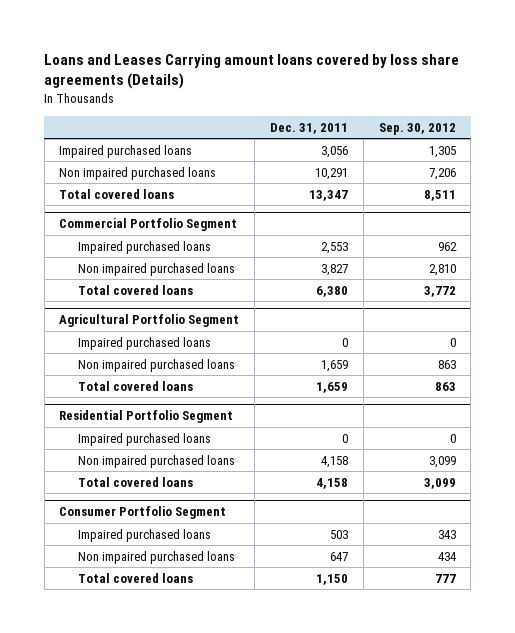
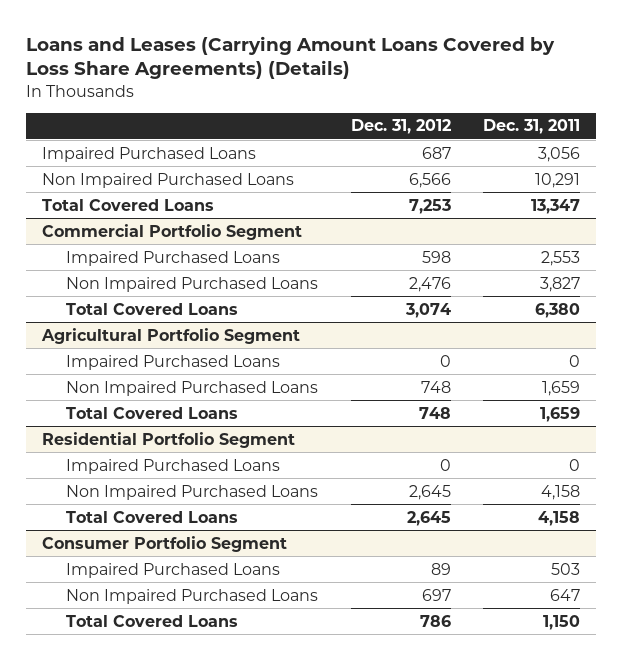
- Loans and Leases Carrying amount loans covered by loss share agreements (Details)
+ Loans and Leases (Carrying Amount Loans Covered by Loss Share Agreements) (Details)
- | Dec. 31, 2011 | Sep. 30, 2012
+ | Dec. 31, 2012 | Dec. 31, 2011
- Impaired purchased loans | 3,056 | 1,305
- Non impaired purchased loans | 10,291 | 7,206
- Total covered loans | 13,347 | 8,511
+ Impaired Purchased Loans | 687 | 3,056
+ Non Impaired Purchased Loans | 6,566 | 10,291
+ Total Covered Loans | 7,253 | 13,347
@ Commercial Portfolio Segment
- Impaired purchased loans | 2,553 | 962
- Non impaired purchased loans | 3,827 | 2,810
- Total covered loans | 6,380 | 3,772
+ Impaired Purchased Loans | 598 | 2,553
+ Non Impaired Purchased Loans | 2,476 | 3,827
+ Total Covered Loans | 3,074 | 6,380
@ Agricultural Portfolio Segment
- Impaired purchased loans | 0 | 0
- Non impaired purchased loans | 1,659 | 863
- Total covered loans | 1,659 | 863
+ Impaired Purchased Loans | 0 | 0
+ Non Impaired Purchased Loans | 748 | 1,659
+ Total Covered Loans | 748 | 1,659
@ Residential Portfolio Segment
- Impaired purchased loans | 0 | 0
- Non impaired purchased loans | 4,158 | 3,099
- Total covered loans | 4,158 | 3,099
+ Impaired Purchased Loans | 0 | 0
+ Non Impaired Purchased Loans | 2,645 | 4,158
+ Total Covered Loans | 2,645 | 4,158
@ Consumer Portfolio Segment
- Impaired purchased loans | 503 | 343
- Non impaired purchased loans | 647 | 434
- Total covered loans | 1,150 | 777
+ Impaired Purchased Loans | 89 | 503
+ Non Impaired Purchased Loans | 697 | 647
+ Total Covered Loans | 786 | 1,150

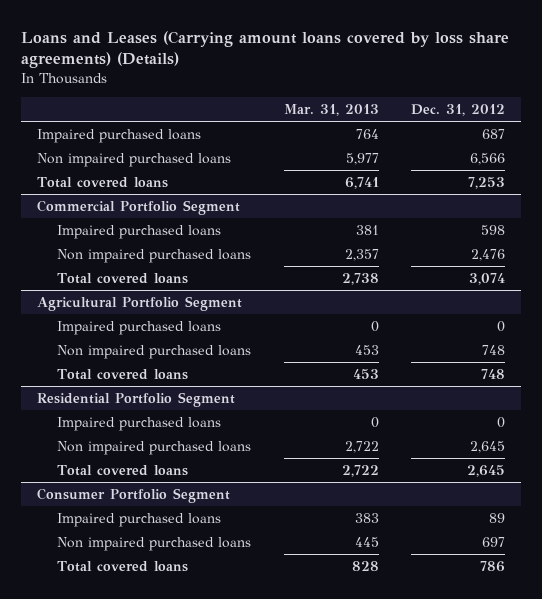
- Loans and Leases (Carrying Amount Loans Covered by Loss Share Agreements) (Details)
+ Loans and Leases (Carrying amount loans covered by loss share agreements) (Details)
- | Dec. 31, 2012 | Dec. 31, 2011
+ | Mar. 31, 2013 | Dec. 31, 2012
- Impaired Purchased Loans | 687 | 3,056
- Non Impaired Purchased Loans | 6,566 | 10,291
- Total Covered Loans | 7,253 | 13,347
+ Impaired purchased loans | 764 | 687
+ Non impaired purchased loans | 5,977 | 6,566
+ Total covered loans | 6,741 | 7,253
@ Commercial Portfolio Segment
- Impaired Purchased Loans | 598 | 2,553
- Non Impaired Purchased Loans | 2,476 | 3,827
- Total Covered Loans | 3,074 | 6,380
+ Impaired purchased loans | 381 | 598
+ Non impaired purchased loans | 2,357 | 2,476
+ Total covered loans | 2,738 | 3,074
@ Agricultural Portfolio Segment
- Impaired Purchased Loans | 0 | 0
- Non Impaired Purchased Loans | 748 | 1,659
- Total Covered Loans | 748 | 1,659
+ Impaired purchased loans | 0 | 0
+ Non impaired purchased loans | 453 | 748
+ Total covered loans | 453 | 748
@ Residential Portfolio Segment
- Impaired Purchased Loans | 0 | 0
- Non Impaired Purchased Loans | 2,645 | 4,158
- Total Covered Loans | 2,645 | 4,158
+ Impaired purchased loans | 0 | 0
+ Non impaired purchased loans | 2,722 | 2,645
+ Total covered loans | 2,722 | 2,645
@ Consumer Portfolio Segment
- Impaired Purchased Loans | 89 | 503
- Non Impaired Purchased Loans | 697 | 647
- Total Covered Loans | 786 | 1,150
+ Impaired purchased loans | 383 | 89
+ Non impaired purchased loans | 445 | 697
+ Total covered loans | 828 | 786

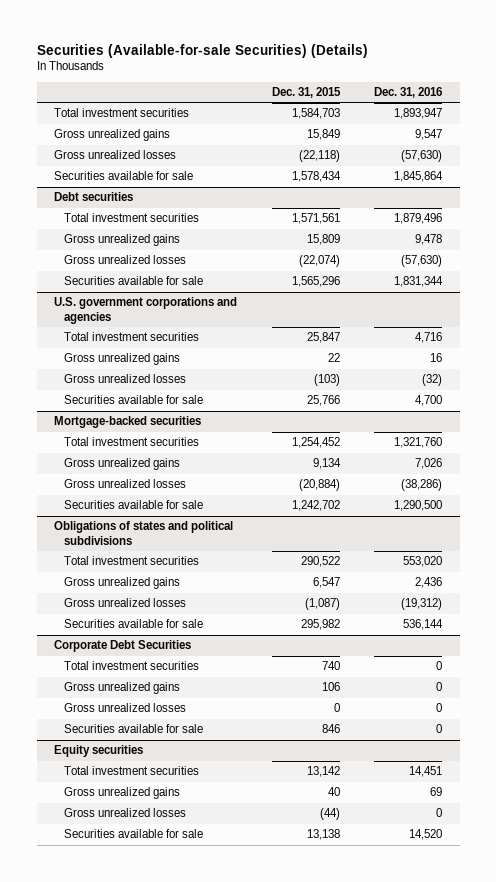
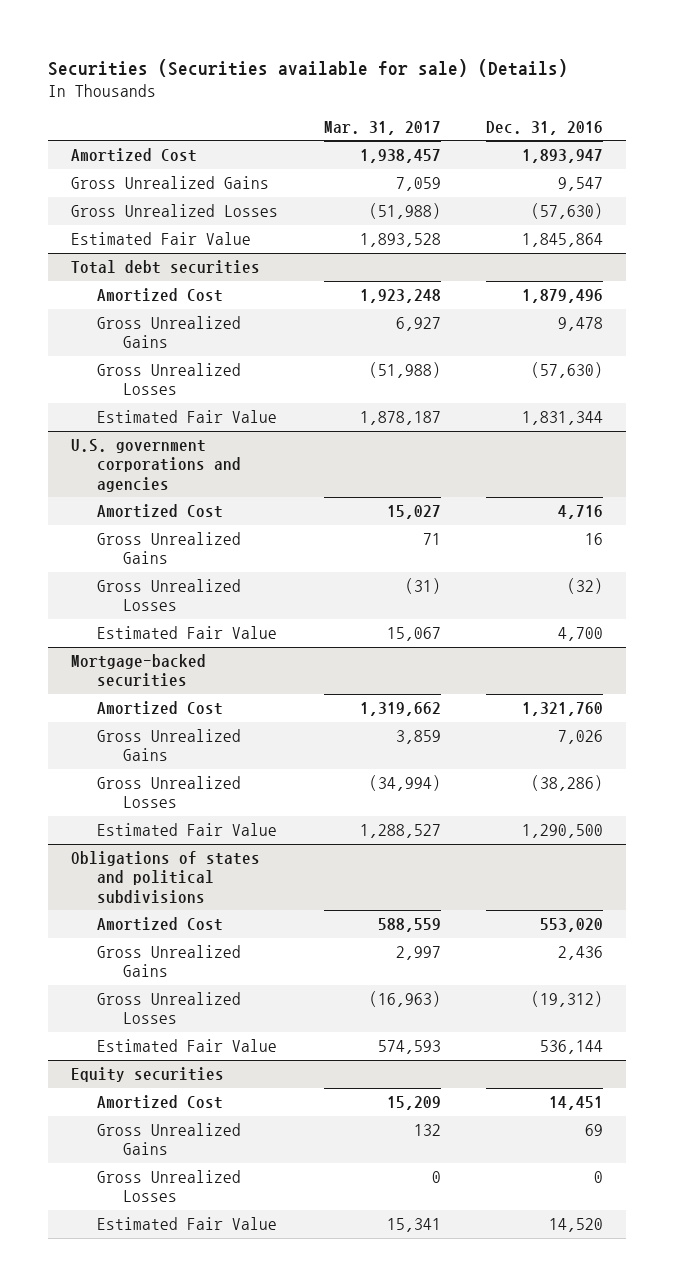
- Securities (Available-for-sale Securities) (Details)
+ Securities (Securities available for sale) (Details)
- | Dec. 31, 2015 | Dec. 31, 2016
+ | Mar. 31, 2017 | Dec. 31, 2016
- Total investment securities | 1,584,703 | 1,893,947
- Gross unrealized gains | 15,849 | 9,547
- Gross unrealized losses | (22,118) | (57,630)
- Securities available for sale | 1,578,434 | 1,845,864
- Debt securities
- Total investment securities | 1,571,561 | 1,879,496
- Gross unrealized gains | 15,809 | 9,478
- Gross unrealized losses | (22,074) | (57,630)
- Securities available for sale | 1,565,296 | 1,831,344
+ Amortized Cost | 1,938,457 | 1,893,947
+ Gross Unrealized Gains | 7,059 | 9,547
+ Gross Unrealized Losses | (51,988) | (57,630)
+ Estimated Fair Value | 1,893,528 | 1,845,864
+ Total debt securities
+ Amortized Cost | 1,923,248 | 1,879,496
+ Gross Unrealized Gains | 6,927 | 9,478
+ Gross Unrealized Losses | (51,988) | (57,630)
+ Estimated Fair Value | 1,878,187 | 1,831,344
@ U.S. government corporations and agencies
- Total investment securities | 25,847 | 4,716
- Gross unrealized gains | 22 | 16
- Gross unrealized losses | (103) | (32)
- Securities available for sale | 25,766 | 4,700
+ Amortized Cost | 15,027 | 4,716
+ Gross Unrealized Gains | 71 | 16
+ Gross Unrealized Losses | (31) | (32)
+ Estimated Fair Value | 15,067 | 4,700
@ Mortgage-backed securities
- Total investment securities | 1,254,452 | 1,321,760
- Gross unrealized gains | 9,134 | 7,026
- Gross unrealized losses | (20,884) | (38,286)
- Securities available for sale | 1,242,702 | 1,290,500
+ Amortized Cost | 1,319,662 | 1,321,760
+ Gross Unrealized Gains | 3,859 | 7,026
+ Gross Unrealized Losses | (34,994) | (38,286)
+ Estimated Fair Value | 1,288,527 | 1,290,500
@ Obligations of states and political subdivisions
- Total investment securities | 290,522 | 553,020
- Gross unrealized gains | 6,547 | 2,436
- Gross unrealized losses | (1,087) | (19,312)
- Securities available for sale | 295,982 | 536,144
- Corporate Debt Securities
- Total investment securities | 740 | 0
- Gross unrealized gains | 106 | 0
- Gross unrealized losses | 0 | 0
- Securities available for sale | 846 | 0
@ Obligations of states and political subdivisions
+ Amortized Cost | 588,559 | 553,020
+ Gross Unrealized Gains | 2,997 | 2,436
+ Gross Unrealized Losses | (16,963) | (19,312)
+ Estimated Fair Value | 574,593 | 536,144
@ Equity securities
- Total investment securities | 13,142 | 14,451
- Gross unrealized gains | 40 | 69
- Gross unrealized losses | (44) | 0
- Securities available for sale | 13,138 | 14,520
+ Amortized Cost | 15,209 | 14,451
+ Gross Unrealized Gains | 132 | 69
+ Gross Unrealized Losses | 0 | 0
+ Estimated Fair Value | 15,341 | 14,520

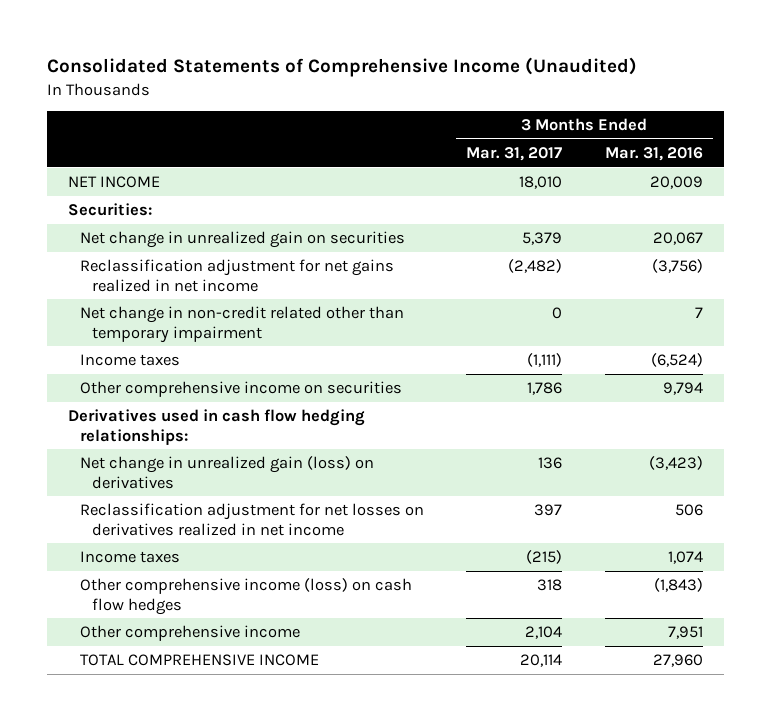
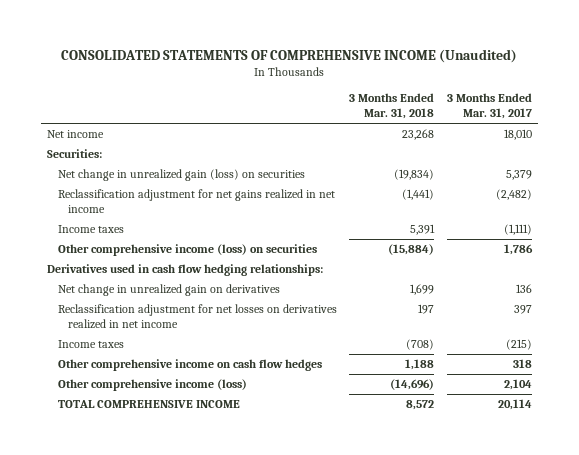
- Consolidated Statements of Comprehensive Income (Unaudited)
+ CONSOLIDATED STATEMENTS OF COMPREHENSIVE INCOME (Unaudited)
- | 3 Months Ended Mar. 31, 2017 | 3 Months Ended Mar. 31, 2016
+ | 3 Months Ended Mar. 31, 2018 | 3 Months Ended Mar. 31, 2017
- NET INCOME | 18,010 | 20,009
+ Net income | 23,268 | 18,010
- Net change in unrealized gain on securities | 5,379 | 20,067
+ Net change in unrealized gain (loss) on securities | (19,834) | 5,379
- Net change in non-credit related other than temporary impairment | 0 | 7
- Other comprehensive income on securities | 1,786 | 9,794
+ Other comprehensive income (loss) on securities | (15,884) | 1,786
- Net change in unrealized gain (loss) on derivatives | 136 | (3,423)
+ Net change in unrealized gain on derivatives | 1,699 | 136
- Other comprehensive income (loss) on cash flow hedges | 318 | (1,843)
- Other comprehensive income | 2,104 | 7,951
+ Other comprehensive income on cash flow hedges | 1,188 | 318
+ Other comprehensive income (loss) | (14,696) | 2,104

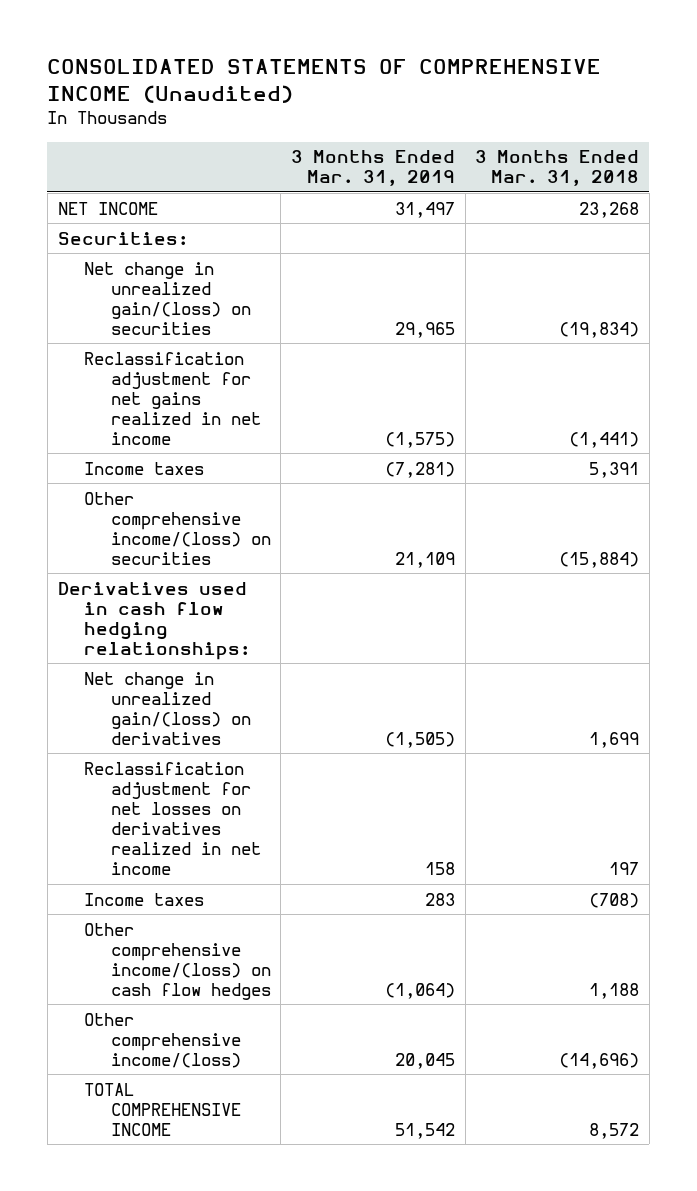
- | 3 Months Ended Mar. 31, 2018 | 3 Months Ended Mar. 31, 2017
+ | 3 Months Ended Mar. 31, 2019 | 3 Months Ended Mar. 31, 2018
- Net income | 23,268 | 18,010
+ NET INCOME | 31,497 | 23,268
- Net change in unrealized gain (loss) on securities | (19,834) | 5,379
+ Net change in unrealized gain/(loss) on securities | 29,965 | (19,834)
- Other comprehensive income (loss) on securities | (15,884) | 1,786
+ Other comprehensive income/(loss) on securities | 21,109 | (15,884)
- Net change in unrealized gain on derivatives | 1,699 | 136
+ Net change in unrealized gain/(loss) on derivatives | (1,505) | 1,699
- Other comprehensive income on cash flow hedges | 1,188 | 318
- Other comprehensive income (loss) | (14,696) | 2,104
+ Other comprehensive income/(loss) on cash flow hedges | (1,064) | 1,188
+ Other comprehensive income/(loss) | 20,045 | (14,696)

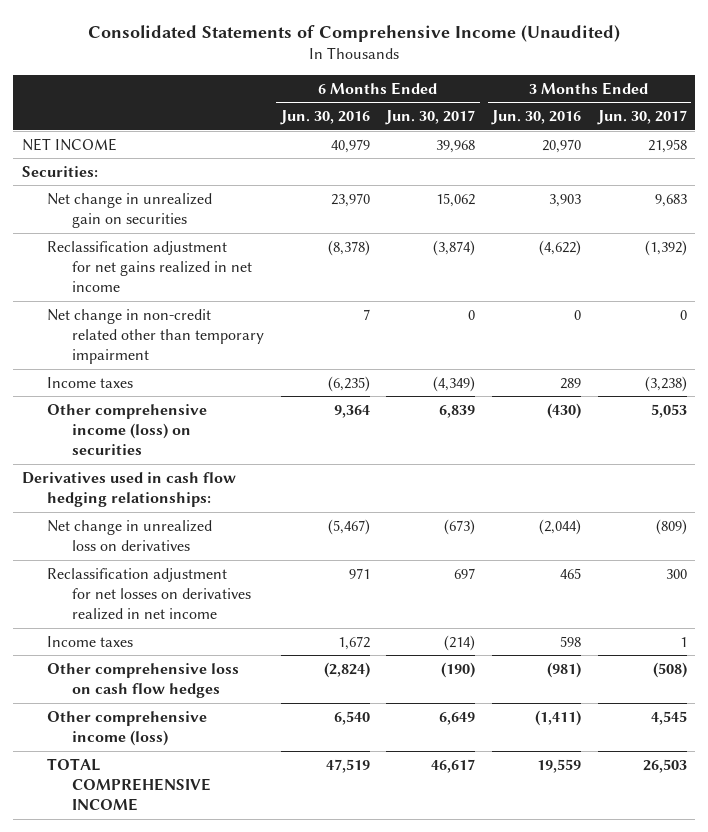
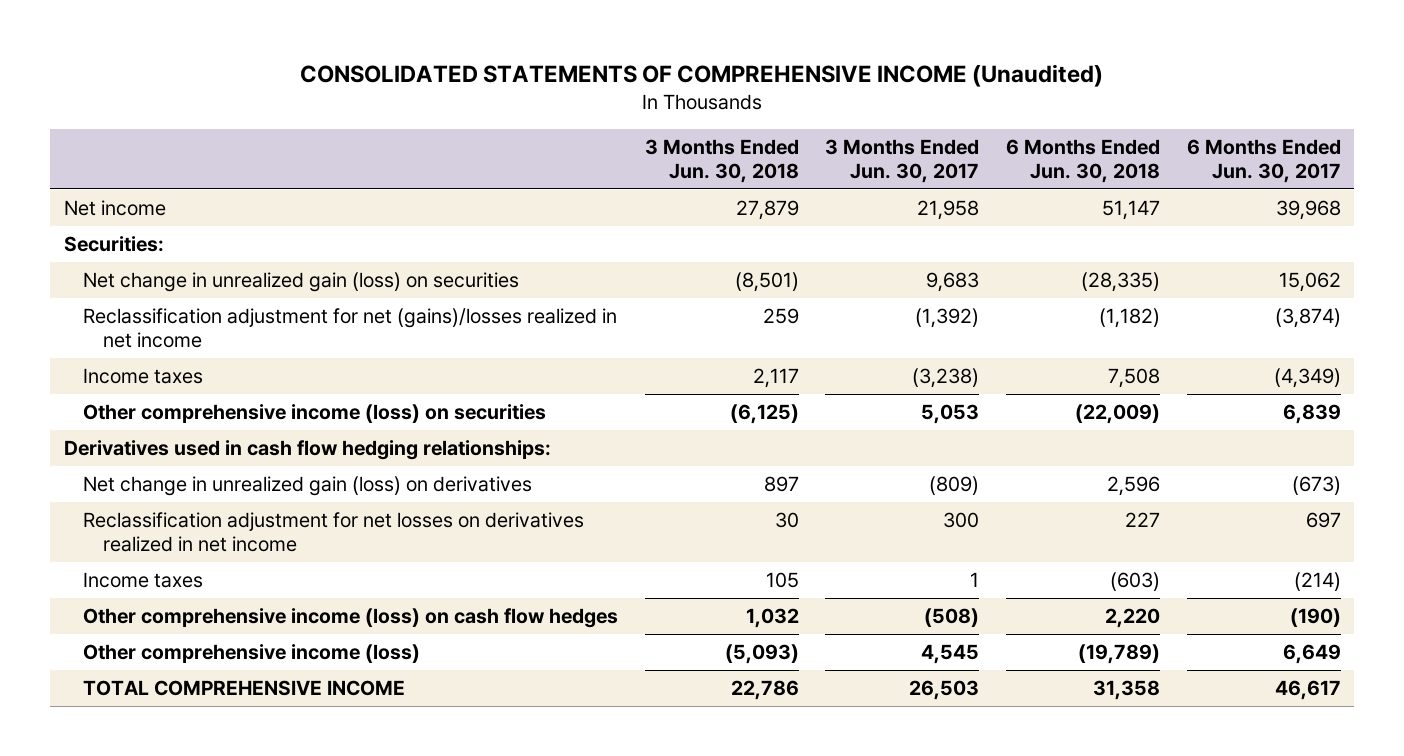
- Consolidated Statements of Comprehensive Income (Unaudited)
+ CONSOLIDATED STATEMENTS OF COMPREHENSIVE INCOME (Unaudited)
- | 6 Months Ended Jun. 30, 2016 | 6 Months Ended Jun. 30, 2017 | 3 Months Ended Jun. 30, 2016 | 3 Months Ended Jun. 30, 2017
+ | 3 Months Ended Jun. 30, 2018 | 3 Months Ended Jun. 30, 2017 | 6 Months Ended Jun. 30, 2018 | 6 Months Ended Jun. 30, 2017
- NET INCOME | 40,979 | 39,968 | 20,970 | 21,958
+ Net income | 27,879 | 21,958 | 51,147 | 39,968
- Net change in unrealized gain on securities | 23,970 | 15,062 | 3,903 | 9,683
- Reclassification adjustment for net gains realized in net income | (8,378) | (3,874) | (4,622) | (1,392)
- Net change in non-credit related other than temporary impairment | 7 | 0 | 0 | 0
+ Net change in unrealized gain (loss) on securities | (8,501) | 9,683 | (28,335) | 15,062
+ Reclassification adjustment for net (gains)/losses realized in net income | 259 | (1,392) | (1,182) | (3,874)
- Net change in unrealized loss on derivatives | (5,467) | (673) | (2,044) | (809)
+ Net change in unrealized gain (loss) on derivatives | 897 | (809) | 2,596 | (673)
- Other comprehensive loss on cash flow hedges | (2,824) | (190) | (981) | (508)
+ Other comprehensive income (loss) on cash flow hedges | 1,032 | (508) | 2,220 | (190)

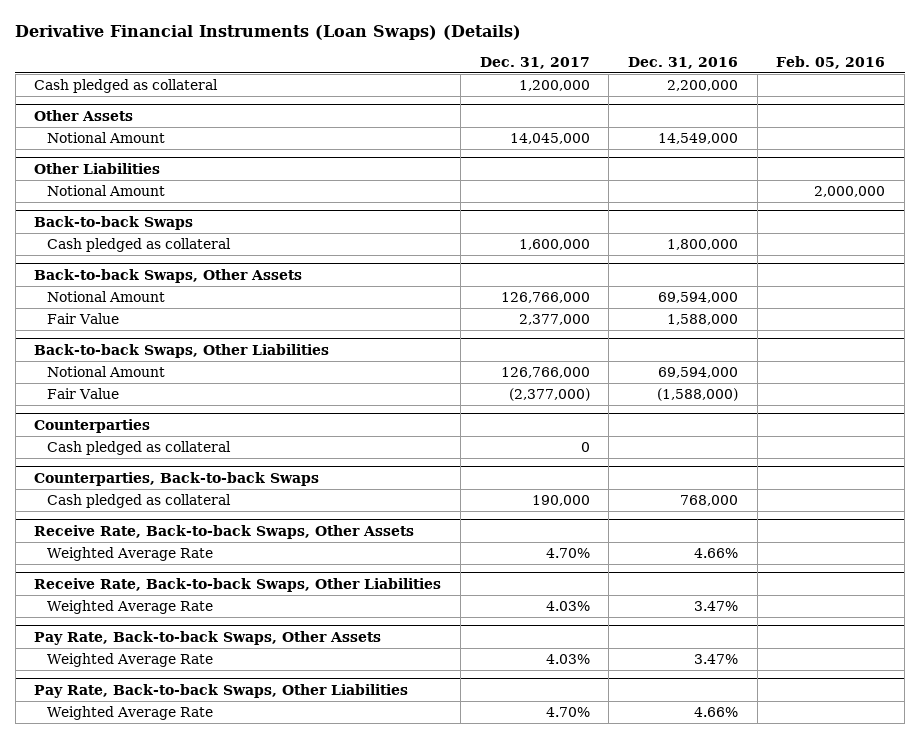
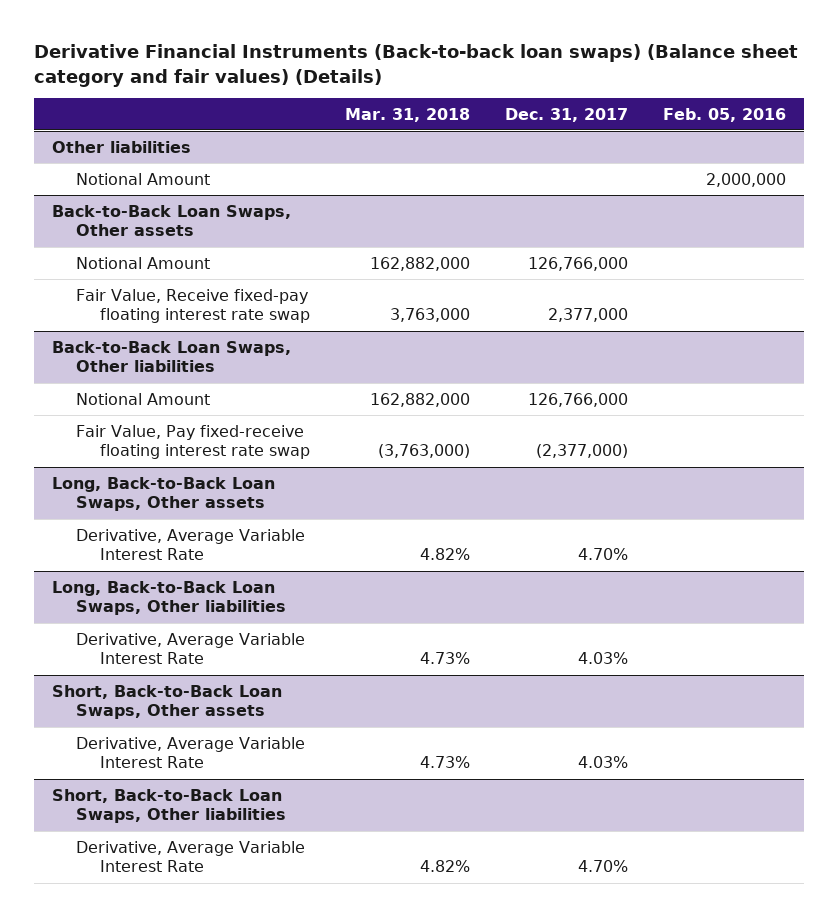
- Derivative Financial Instruments (Loan Swaps) (Details)
+ Derivative Financial Instruments (Back-to-back loan swaps) (Balance sheet category and fair values) (Details)
- | Dec. 31, 2017 | Dec. 31, 2016 | Feb. 05, 2016
+ | Mar. 31, 2018 | Dec. 31, 2017 | Feb. 05, 2016
- Cash pledged as collateral | 1,200,000 | 2,200,000 |
- Other Assets
- Notional Amount | 14,045,000 | 14,549,000 |
- Other Liabilities
+ Other liabilities
- Back-to-back Swaps
- Cash pledged as collateral | 1,600,000 | 1,800,000 |
- Back-to-back Swaps, Other Assets
+ Back-to-Back Loan Swaps, Other assets
- Fair Value | 2,377,000 | 1,588,000 |
- Back-to-back Swaps, Other Liabilities
+ Fair Value, Receive fixed-pay floating interest rate swap | 3,763,000 | 2,377,000 |
+ Back-to-Back Loan Swaps, Other liabilities
- Fair Value | (2,377,000) | (1,588,000) |
- Counterparties
- Cash pledged as collateral | 0 | |
- Counterparties, Back-to-back Swaps
- Cash pledged as collateral | 190,000 | 768,000 |
- Receive Rate, Back-to-back Swaps, Other Assets
- Weighted Average Rate | 4.70% | 4.66% |
- Receive Rate, Back-to-back Swaps, Other Liabilities
- Weighted Average Rate | 4.03% | 3.47% |
- Pay Rate, Back-to-back Swaps, Other Assets
- Weighted Average Rate | 4.03% | 3.47% |
- Pay Rate, Back-to-back Swaps, Other Liabilities
- Weighted Average Rate | 4.70% | 4.66% |
+ Fair Value, Pay fixed-receive floating interest rate swap | (3,763,000) | (2,377,000) |
+ Long, Back-to-Back Loan Swaps, Other assets
+ Derivative, Average Variable Interest Rate | 4.82% | 4.70% |
+ Long, Back-to-Back Loan Swaps, Other liabilities
+ Derivative, Average Variable Interest Rate | 4.73% | 4.03% |
+ Short, Back-to-Back Loan Swaps, Other assets
+ Derivative, Average Variable Interest Rate | 4.73% | 4.03% |
+ Short, Back-to-Back Loan Swaps, Other liabilities
+ Derivative, Average Variable Interest Rate | 4.82% | 4.70% |

